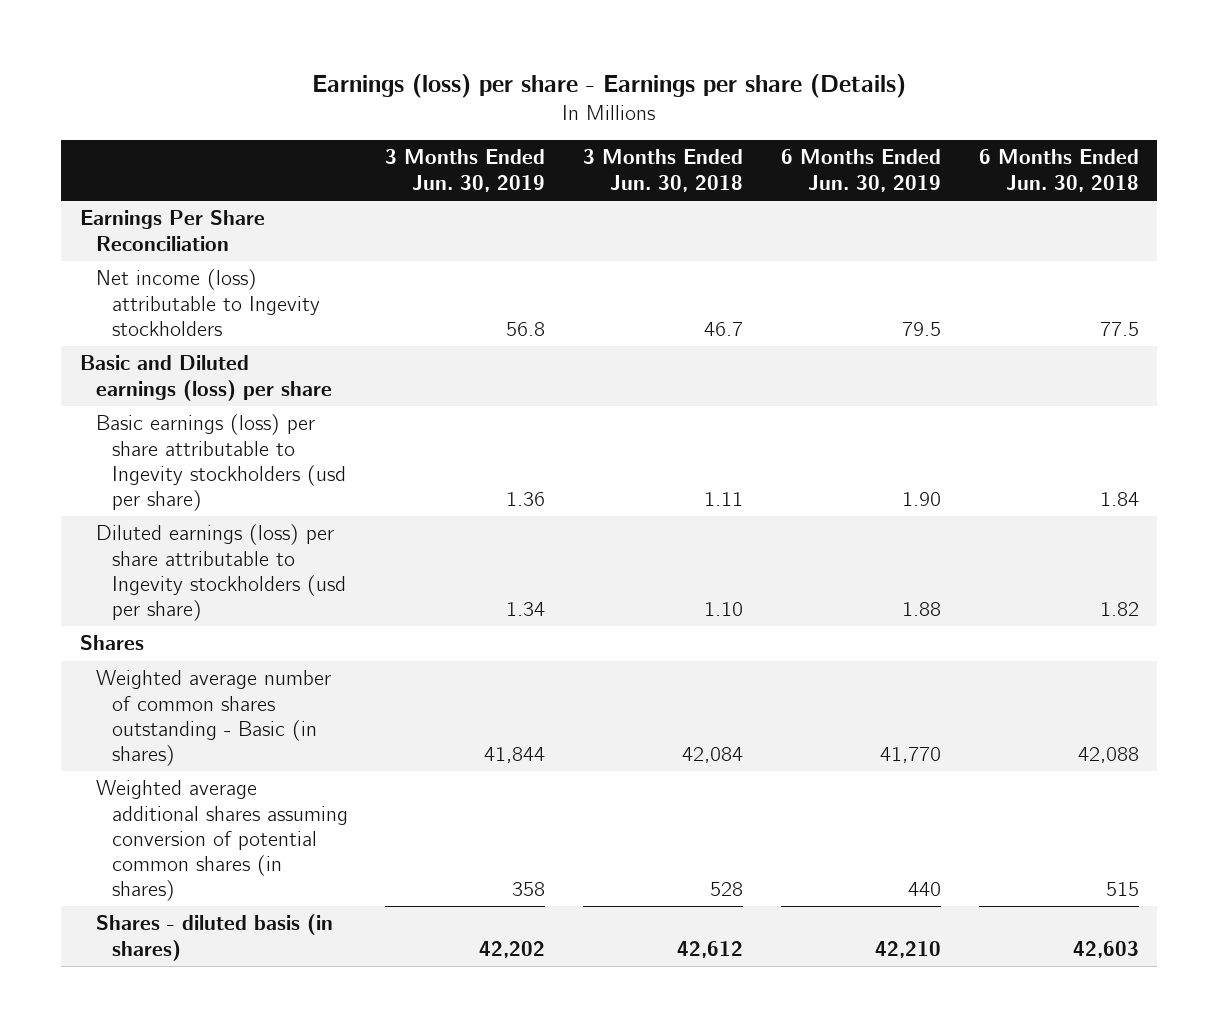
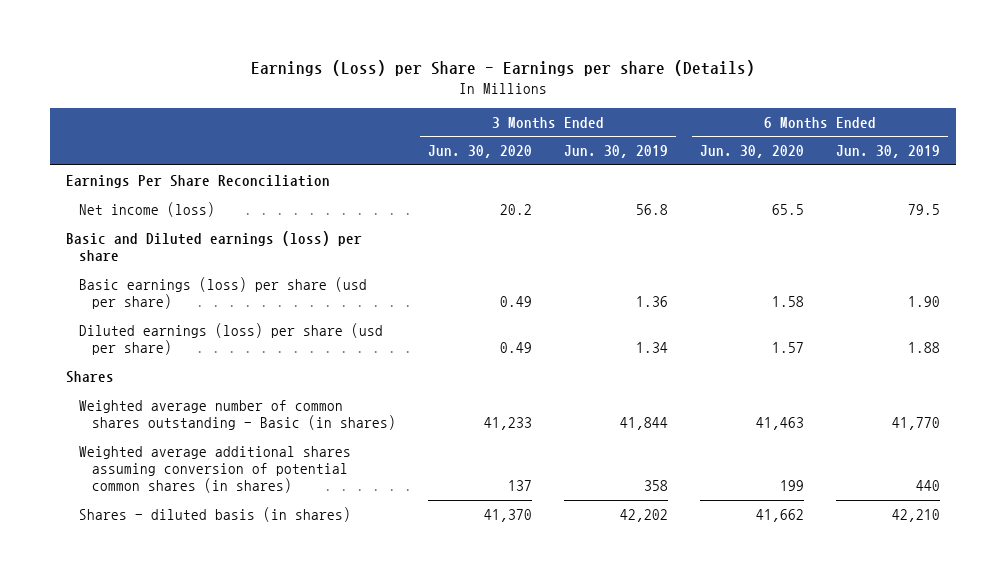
- Earnings (loss) per share - Earnings per share (Details)
+ Earnings (Loss) per Share - Earnings per share (Details)
- | 3 Months Ended Jun. 30, 2019 | 3 Months Ended Jun. 30, 2018 | 6 Months Ended Jun. 30, 2019 | 6 Months Ended Jun. 30, 2018
+ | 3 Months Ended Jun. 30, 2020 | 3 Months Ended Jun. 30, 2019 | 6 Months Ended Jun. 30, 2020 | 6 Months Ended Jun. 30, 2019
- Net income (loss) attributable to Ingevity stockholders | 56.8 | 46.7 | 79.5 | 77.5
+ Net income (loss) | 20.2 | 56.8 | 65.5 | 79.5
- Basic earnings (loss) per share attributable to Ingevity stockholders (usd per share) | 1.36 | 1.11 | 1.90 | 1.84
- Diluted earnings (loss) per share attributable to Ingevity stockholders (usd per share) | 1.34 | 1.10 | 1.88 | 1.82
+ Basic earnings (loss) per share (usd per share) | 0.49 | 1.36 | 1.58 | 1.90
+ Diluted earnings (loss) per share (usd per share) | 0.49 | 1.34 | 1.57 | 1.88

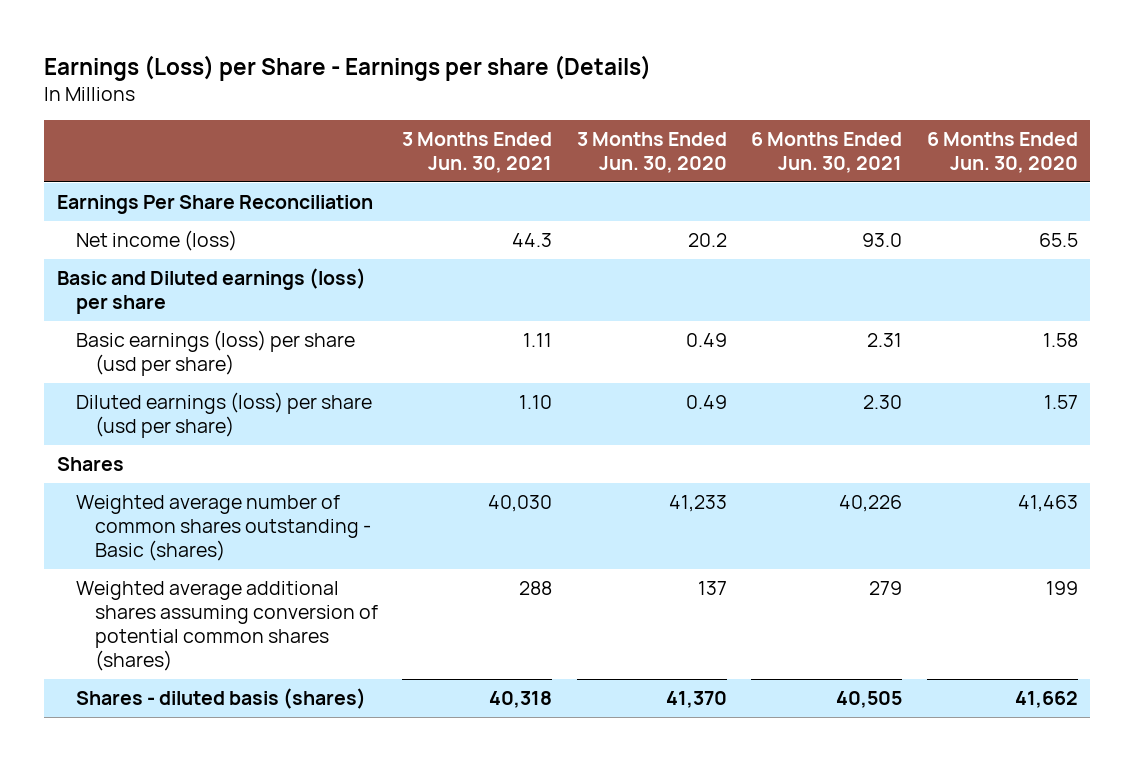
- | 3 Months Ended Jun. 30, 2020 | 3 Months Ended Jun. 30, 2019 | 6 Months Ended Jun. 30, 2020 | 6 Months Ended Jun. 30, 2019
+ | 3 Months Ended Jun. 30, 2021 | 3 Months Ended Jun. 30, 2020 | 6 Months Ended Jun. 30, 2021 | 6 Months Ended Jun. 30, 2020
- Weighted average number of common shares outstanding - Basic (in shares) | 41,233 | 41,844 | 41,463 | 41,770
- Weighted average additional shares assuming conversion of potential common shares (in shares) | 137 | 358 | 199 | 440
- Shares - diluted basis (in shares) | 41,370 | 42,202 | 41,662 | 42,210
+ Weighted average number of common shares outstanding - Basic (shares) | 40,030 | 41,233 | 40,226 | 41,463
+ Weighted average additional shares assuming conversion of potential common shares (shares) | 288 | 137 | 279 | 199
+ Shares - diluted basis (shares) | 40,318 | 41,370 | 40,505 | 41,662

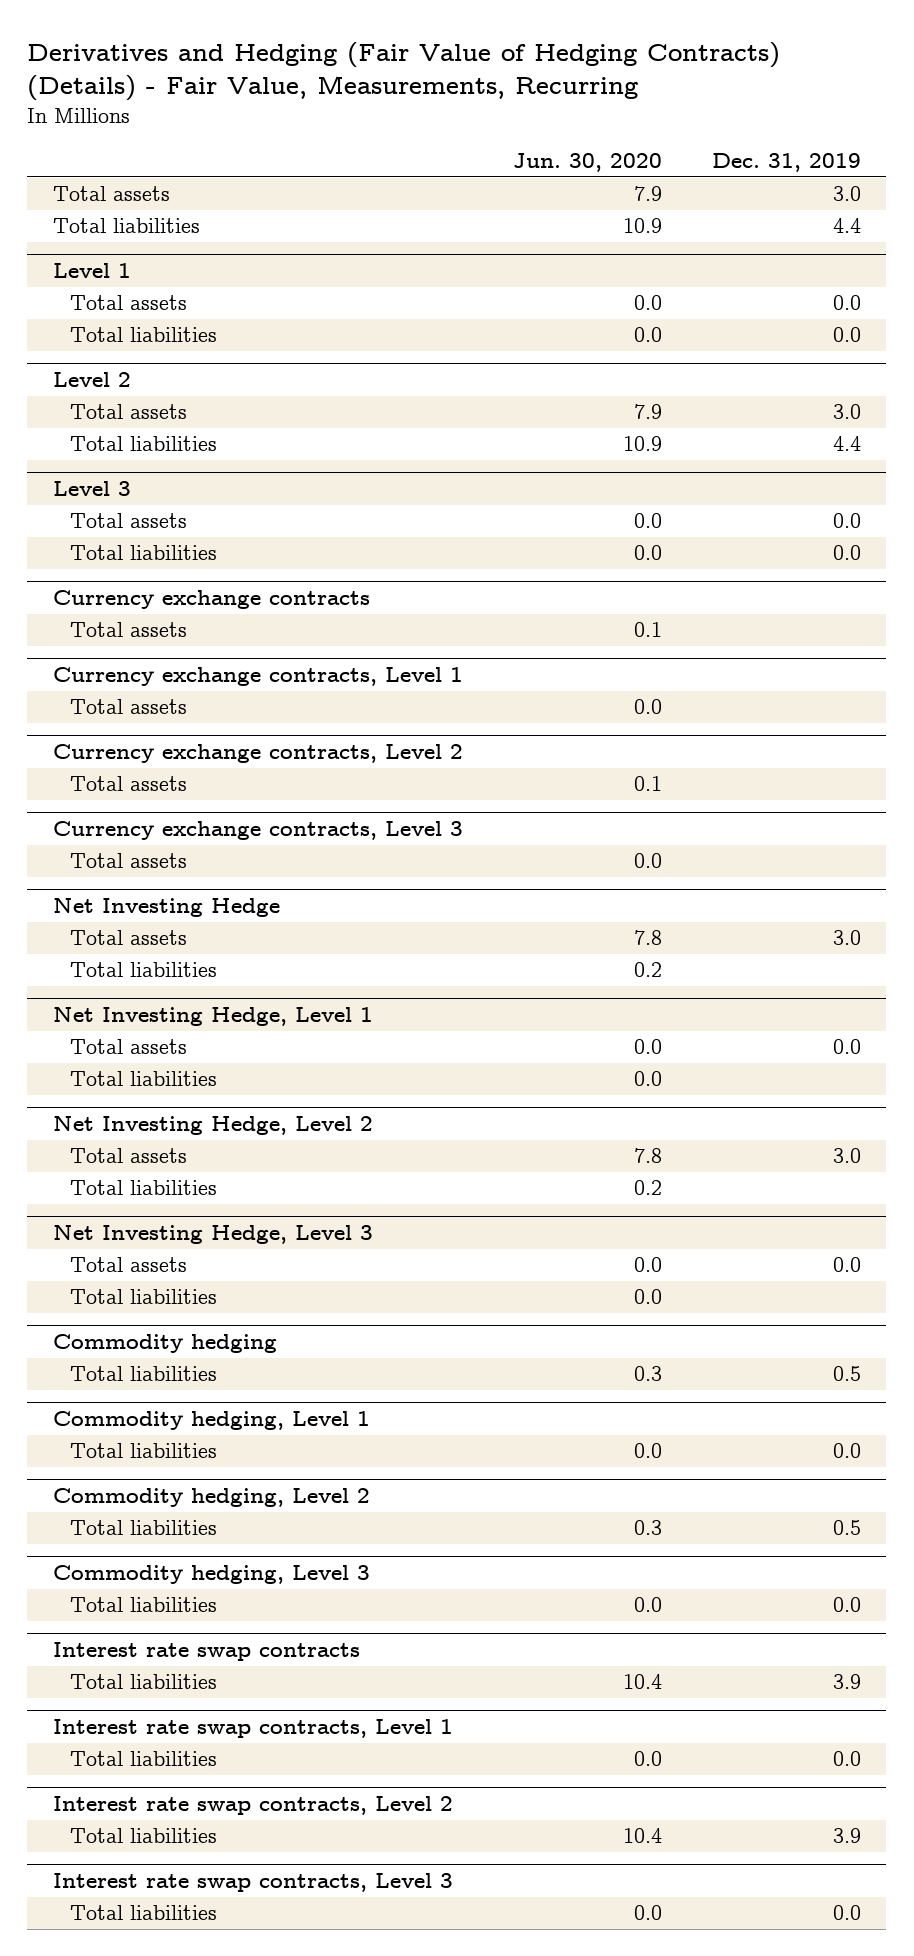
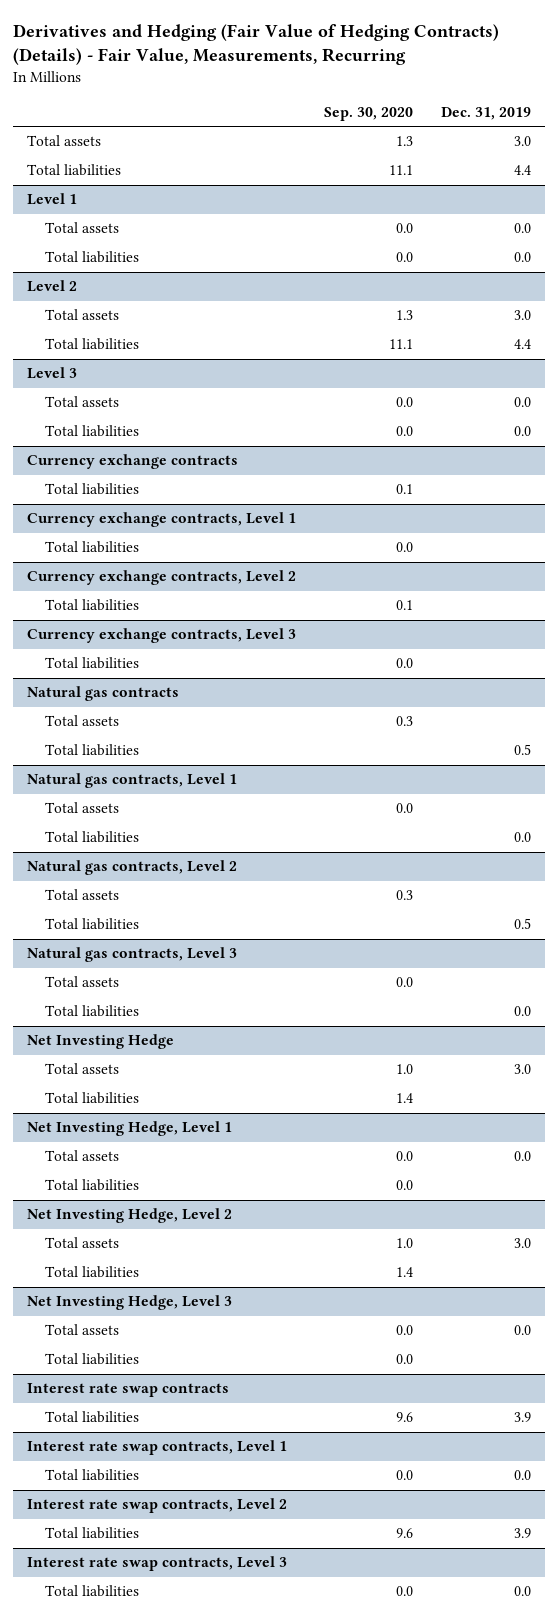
- | Jun. 30, 2020 | Dec. 31, 2019
+ | Sep. 30, 2020 | Dec. 31, 2019
@ Currency exchange contracts
- Total assets | 0.1 |
+ Total liabilities | 0.1 |
@ Currency exchange contracts, Level 1
- Total assets | 0.0 |
+ Total liabilities | 0.0 |
@ Currency exchange contracts, Level 2
- Total assets | 0.1 |
+ Total liabilities | 0.1 |
@ Currency exchange contracts, Level 3
+ Total liabilities | 0.0 |
+ Natural gas contracts
+ Total liabilities | | 0.5
+ Natural gas contracts, Level 1
+ Total assets | 0.0 |
+ Total liabilities | | 0.0
+ Natural gas contracts, Level 2
+ Total assets | 0.3 |
+ Total liabilities | | 0.5
+ Natural gas contracts, Level 3
+ Total assets | 0.0 |
+ Total liabilities | | 0.0
- Commodity hedging
- Total liabilities | 0.3 | 0.5
- Commodity hedging, Level 1
- Total liabilities | 0.0 | 0.0
- Commodity hedging, Level 2
- Total liabilities | 0.3 | 0.5
- Commodity hedging, Level 3
- Total liabilities | 0.0 | 0.0

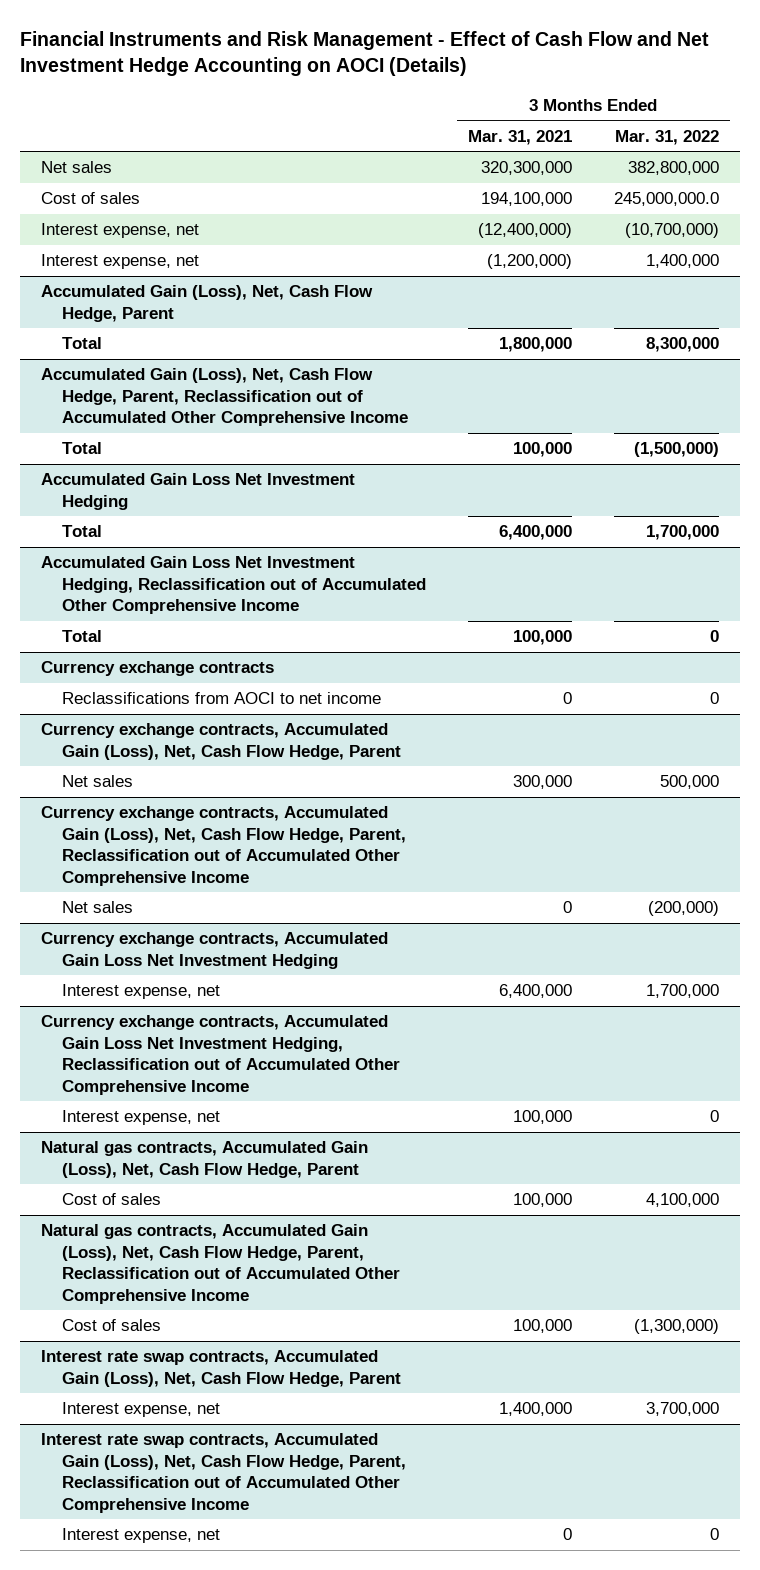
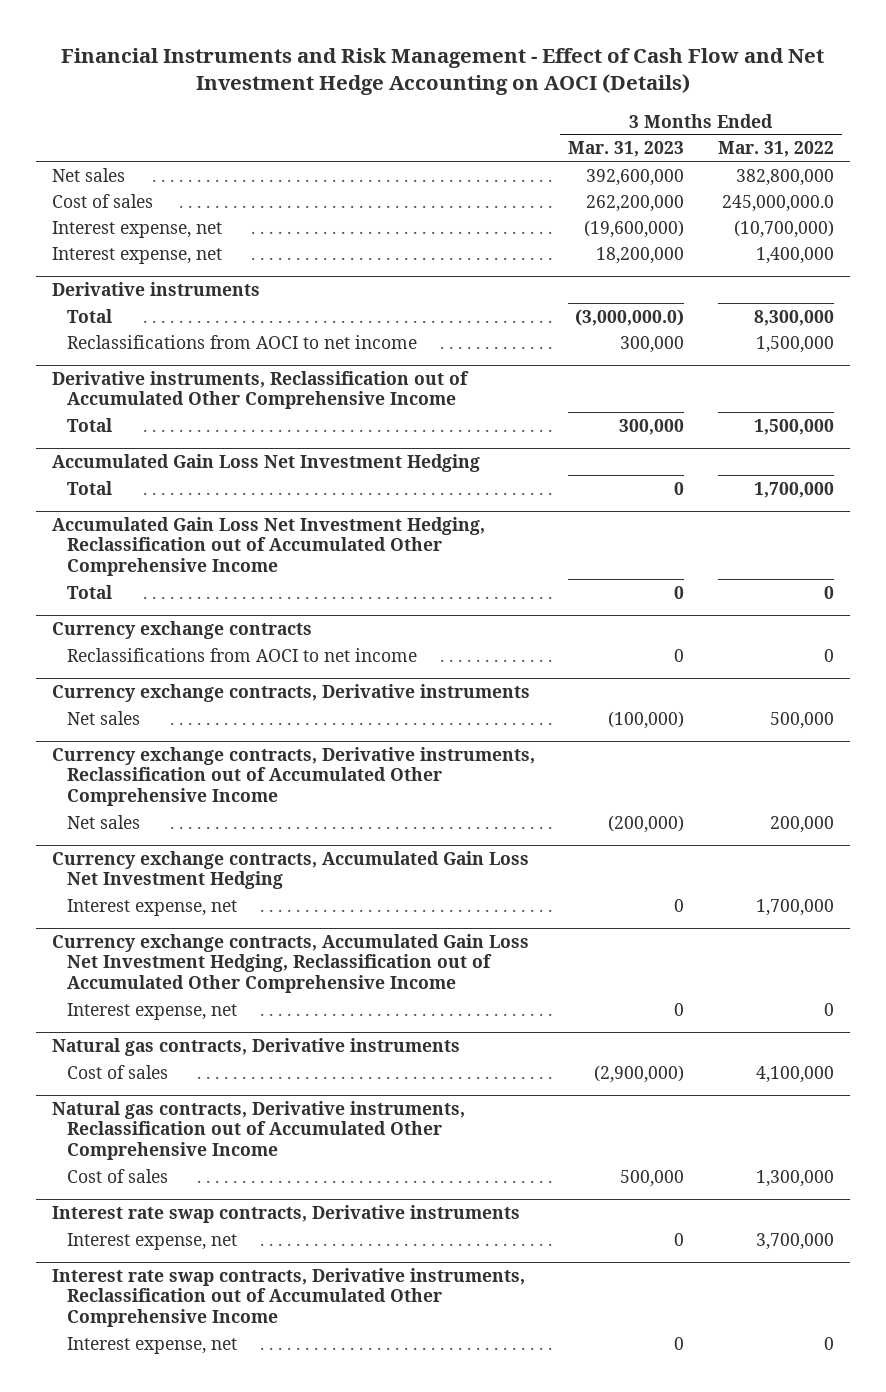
- | 3 Months Ended Mar. 31, 2021 | 3 Months Ended Mar. 31, 2022
+ | 3 Months Ended Mar. 31, 2023 | 3 Months Ended Mar. 31, 2022
- Accumulated Gain (Loss), Net, Cash Flow Hedge, Parent
+ Derivative instruments
- Accumulated Gain (Loss), Net, Cash Flow Hedge, Parent, Reclassification out of Accumulated Other Comprehensive Income
- Total | 100,000 | (1,500,000)
+ Reclassifications from AOCI to net income | 300,000 | 1,500,000
+ Derivative instruments, Reclassification out of Accumulated Other Comprehensive Income
+ Total | 300,000 | 1,500,000
- Currency exchange contracts, Accumulated Gain (Loss), Net, Cash Flow Hedge, Parent
+ Currency exchange contracts, Derivative instruments
- Currency exchange contracts, Accumulated Gain (Loss), Net, Cash Flow Hedge, Parent, Reclassification out of Accumulated Other Comprehensive Income
- Net sales | 0 | (200,000)
+ Currency exchange contracts, Derivative instruments, Reclassification out of Accumulated Other Comprehensive Income
+ Net sales | (200,000) | 200,000
- Natural gas contracts, Accumulated Gain (Loss), Net, Cash Flow Hedge, Parent
+ Natural gas contracts, Derivative instruments
- Natural gas contracts, Accumulated Gain (Loss), Net, Cash Flow Hedge, Parent, Reclassification out of Accumulated Other Comprehensive Income
- Cost of sales | 100,000 | (1,300,000)
- Interest rate swap contracts, Accumulated Gain (Loss), Net, Cash Flow Hedge, Parent
+ Natural gas contracts, Derivative instruments, Reclassification out of Accumulated Other Comprehensive Income
+ Cost of sales | 500,000 | 1,300,000
+ Interest rate swap contracts, Derivative instruments
- Interest rate swap contracts, Accumulated Gain (Loss), Net, Cash Flow Hedge, Parent, Reclassification out of Accumulated Other Comprehensive Income
+ Interest rate swap contracts, Derivative instruments, Reclassification out of Accumulated Other Comprehensive Income

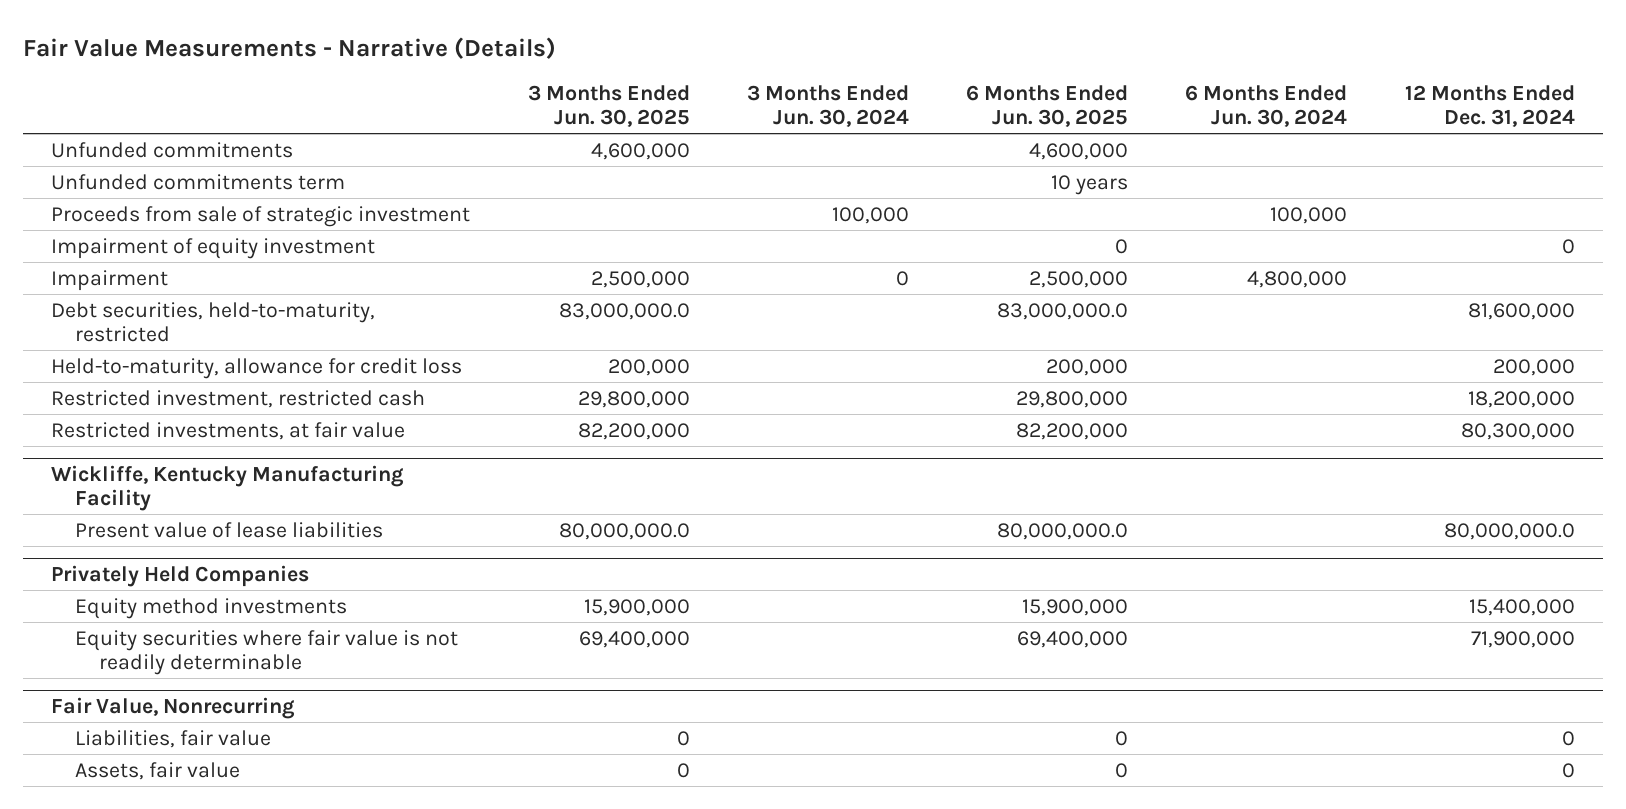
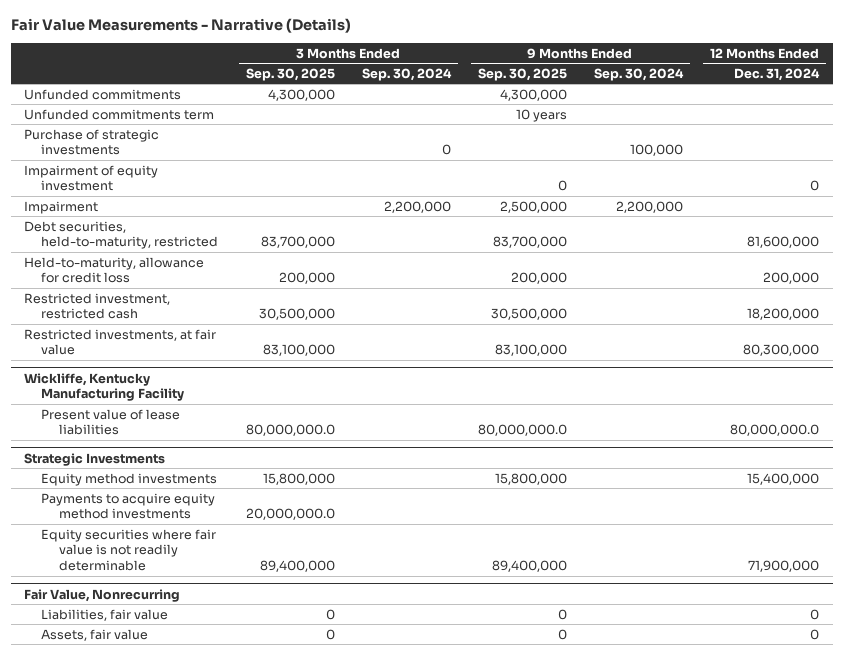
- | 3 Months Ended Jun. 30, 2025 | 3 Months Ended Jun. 30, 2024 | 6 Months Ended Jun. 30, 2025 | 6 Months Ended Jun. 30, 2024 | 12 Months Ended Dec. 31, 2024
+ | 3 Months Ended Sep. 30, 2025 | 3 Months Ended Sep. 30, 2024 | 9 Months Ended Sep. 30, 2025 | 9 Months Ended Sep. 30, 2024 | 12 Months Ended Dec. 31, 2024
- Proceeds from sale of strategic investment | | 100,000 | | 100,000 |
+ Purchase of strategic investments | | 0 | | 100,000 |
- Privately Held Companies
+ Strategic Investments
+ Payments to acquire equity method investments | 20,000,000.0 | | | |

